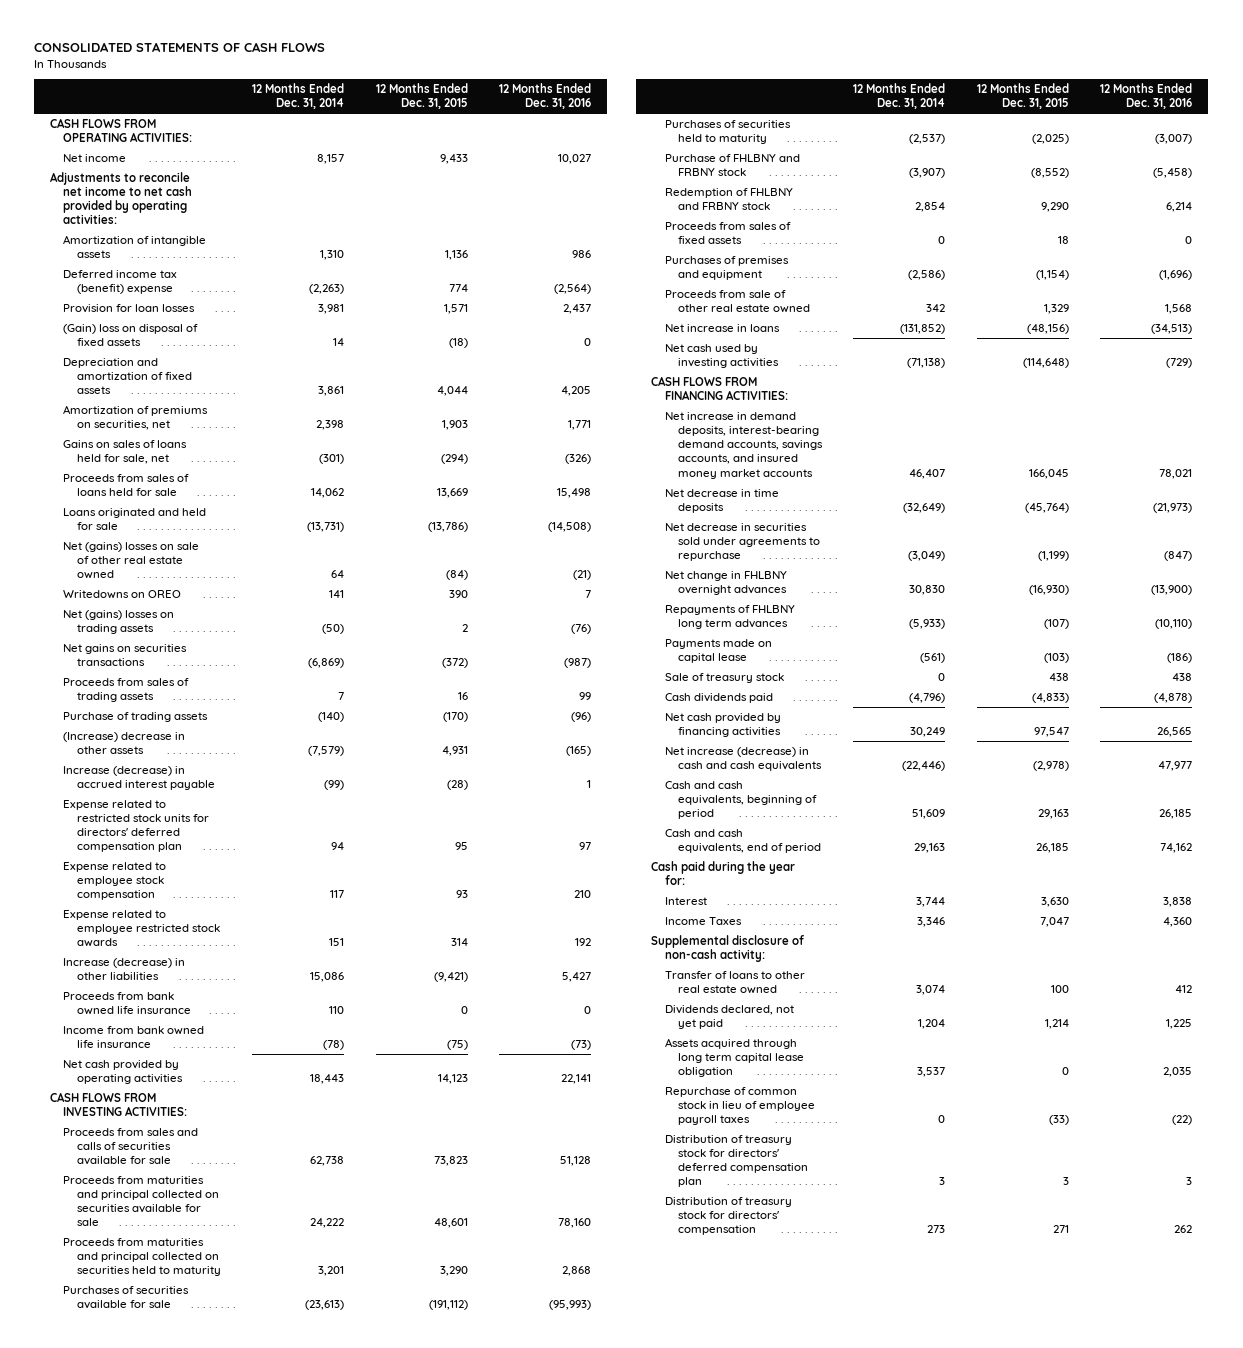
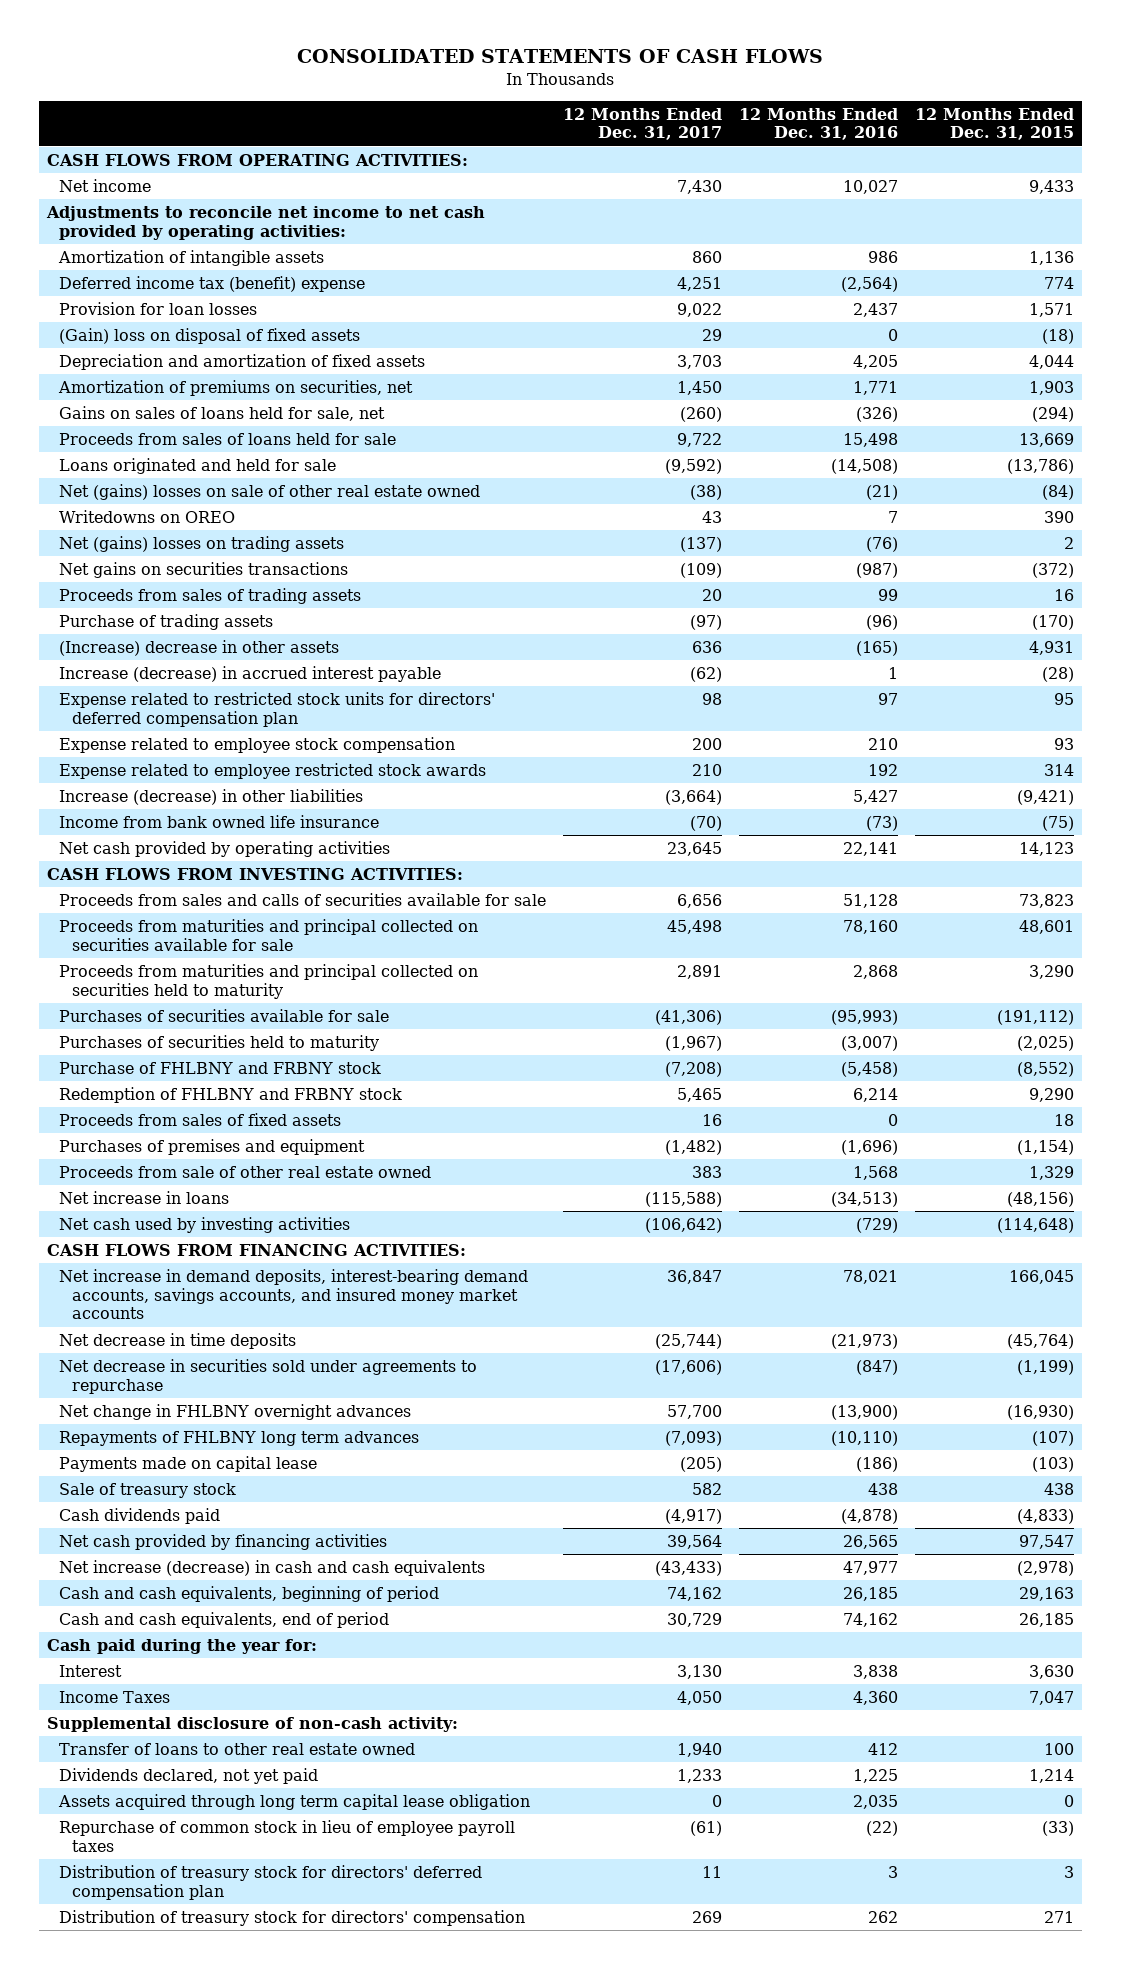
- | 12 Months Ended Dec. 31, 2014 | 12 Months Ended Dec. 31, 2015 | 12 Months Ended Dec. 31, 2016
+ | 12 Months Ended Dec. 31, 2017 | 12 Months Ended Dec. 31, 2016 | 12 Months Ended Dec. 31, 2015
- Proceeds from bank owned life insurance | 110 | 0 | 0

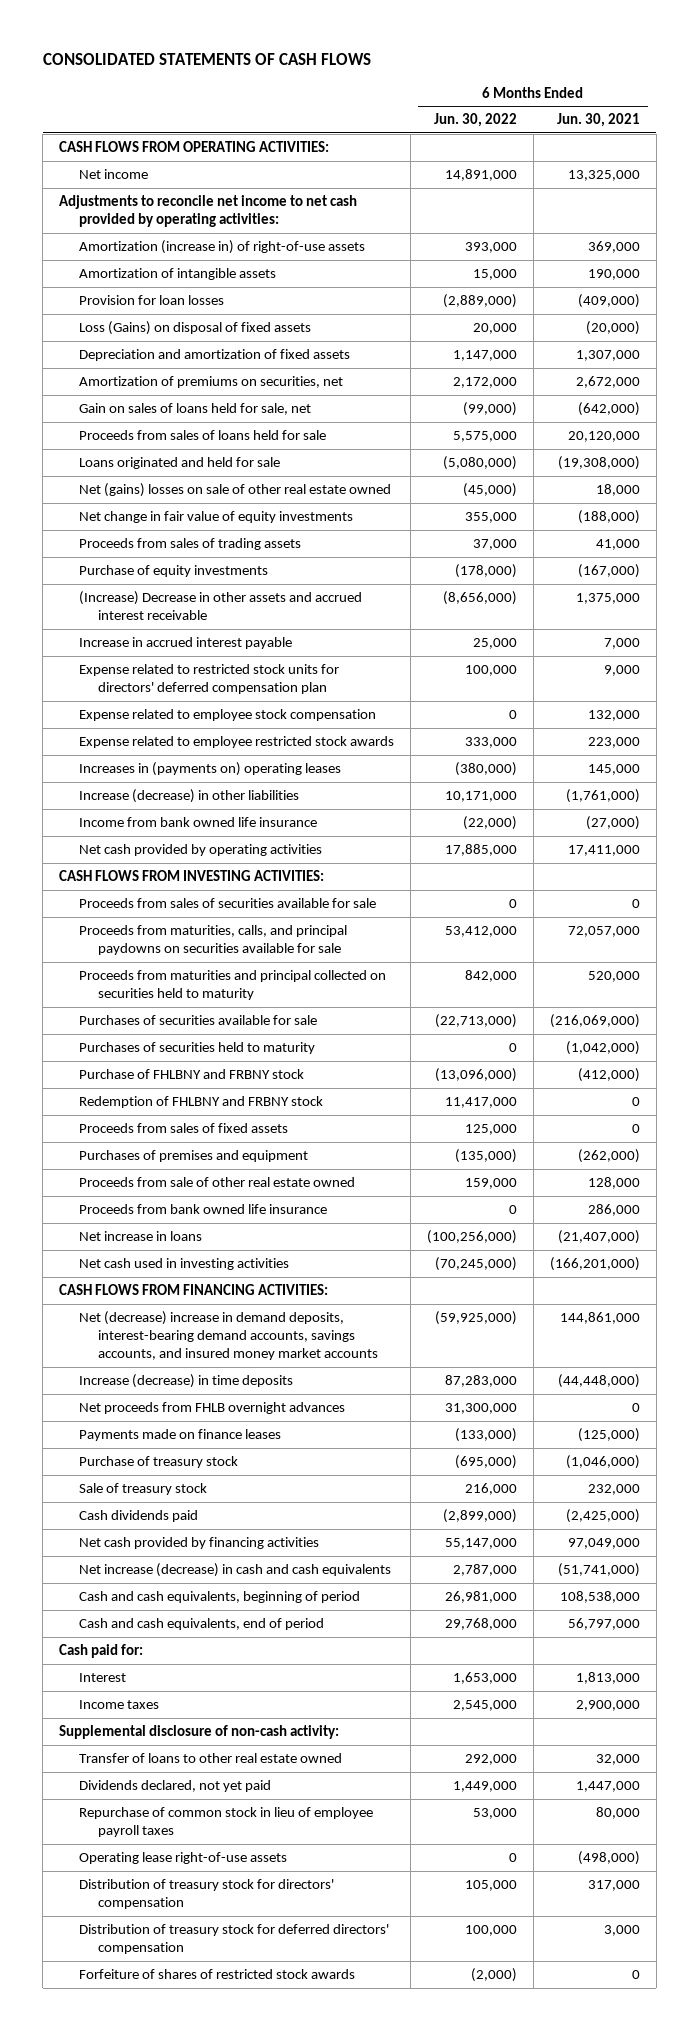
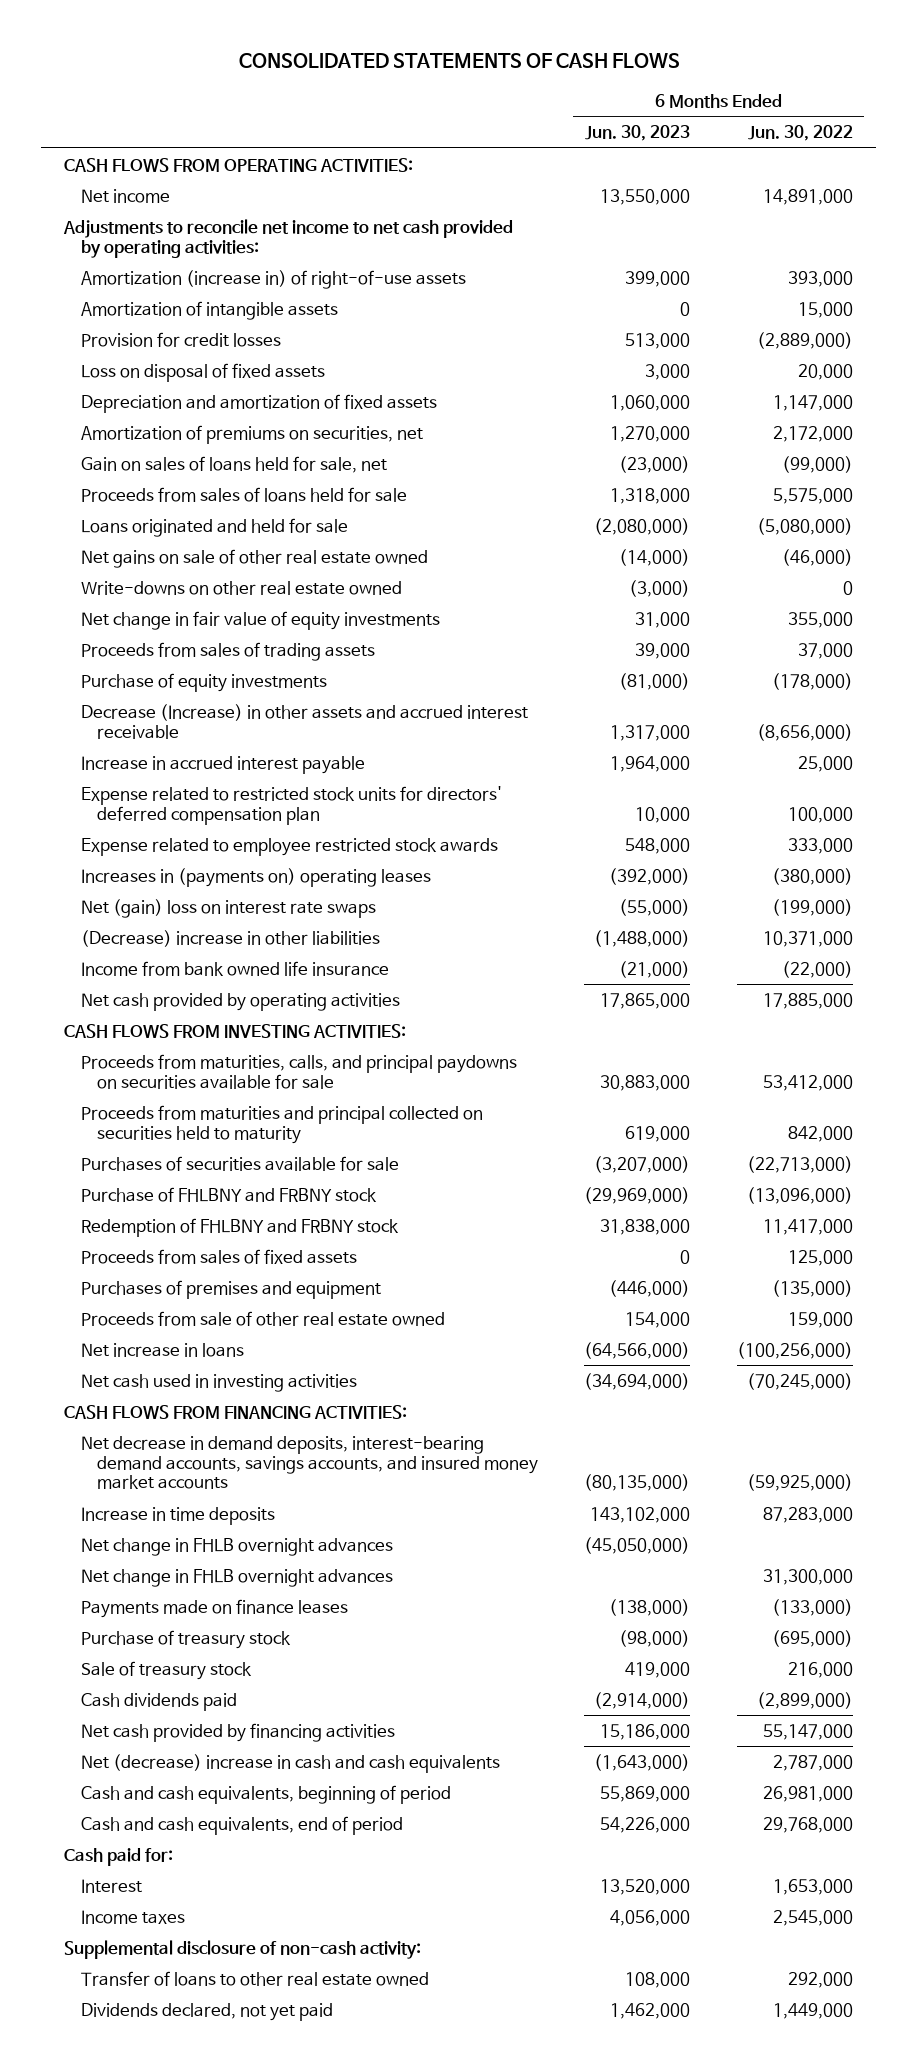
- | 6 Months Ended Jun. 30, 2022 | 6 Months Ended Jun. 30, 2021
+ | 6 Months Ended Jun. 30, 2023 | 6 Months Ended Jun. 30, 2022
- Provision for loan losses | (2,889,000) | (409,000)
- Loss (Gains) on disposal of fixed assets | 20,000 | (20,000)
+ Provision for credit losses | 513,000 | (2,889,000)
+ Loss on disposal of fixed assets | 3,000 | 20,000
- Net (gains) losses on sale of other real estate owned | (45,000) | 18,000
+ Net gains on sale of other real estate owned | (14,000) | (46,000)
+ Write-downs on other real estate owned | (3,000) | 0
- (Increase) Decrease in other assets and accrued interest receivable | (8,656,000) | 1,375,000
+ Decrease (Increase) in other assets and accrued interest receivable | 1,317,000 | (8,656,000)
- Expense related to employee stock compensation | 0 | 132,000
- Increase (decrease) in other liabilities | 10,171,000 | (1,761,000)
+ Net (gain) loss on interest rate swaps | (55,000) | (199,000)
+ (Decrease) increase in other liabilities | (1,488,000) | 10,371,000
- Proceeds from sales of securities available for sale | 0 | 0
- Purchases of securities held to maturity | 0 | (1,042,000)
- Proceeds from bank owned life insurance | 0 | 286,000
- Net (decrease) increase in demand deposits, interest-bearing demand accounts, savings accounts, and insured money market accounts | (59,925,000) | 144,861,000
- Increase (decrease) in time deposits | 87,283,000 | (44,448,000)
- Net proceeds from FHLB overnight advances | 31,300,000 | 0
+ Net decrease in demand deposits, interest-bearing demand accounts, savings accounts, and insured money market accounts | (80,135,000) | (59,925,000)
+ Increase in time deposits | 143,102,000 | 87,283,000
+ Net change in FHLB overnight advances | (45,050,000) |
+ Net change in FHLB overnight advances | | 31,300,000
- Net increase (decrease) in cash and cash equivalents | 2,787,000 | (51,741,000)
+ Net (decrease) increase in cash and cash equivalents | (1,643,000) | 2,787,000
- Repurchase of common stock in lieu of employee payroll taxes | 53,000 | 80,000
- Operating lease right-of-use assets | 0 | (498,000)
- Distribution of treasury stock for directors' compensation | 105,000 | 317,000
- Distribution of treasury stock for deferred directors' compensation | 100,000 | 3,000
- Forfeiture of shares of restricted stock awards | (2,000) | 0

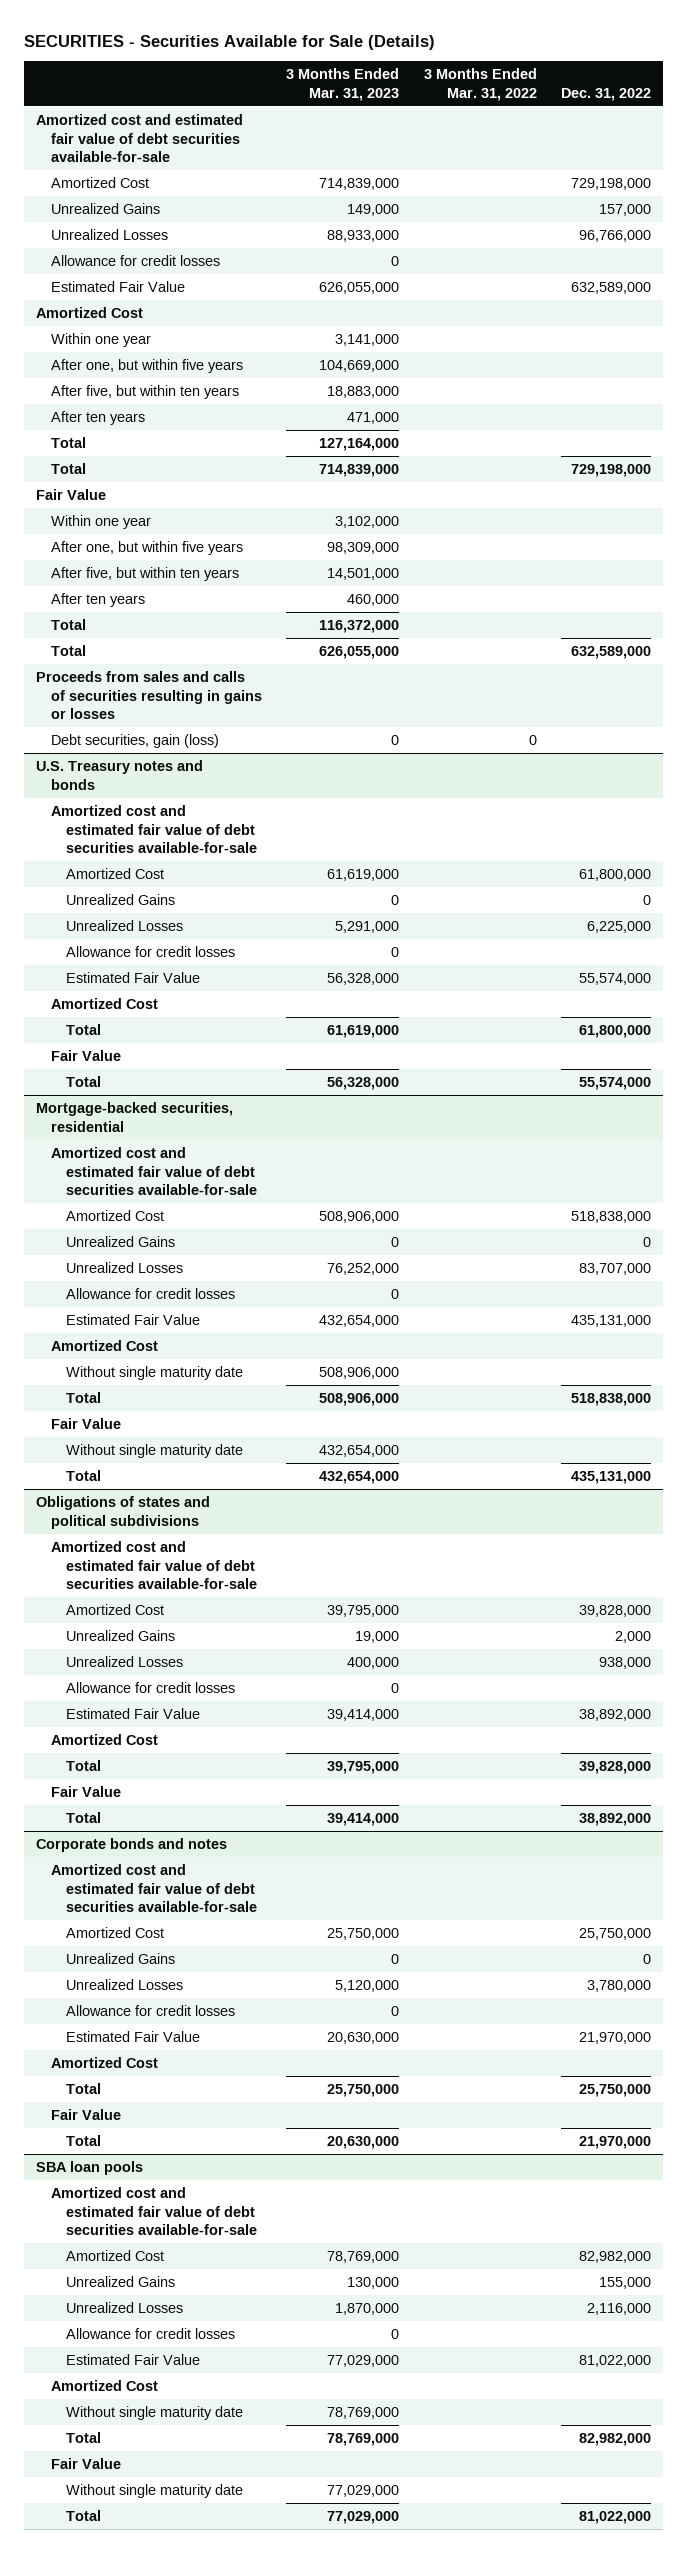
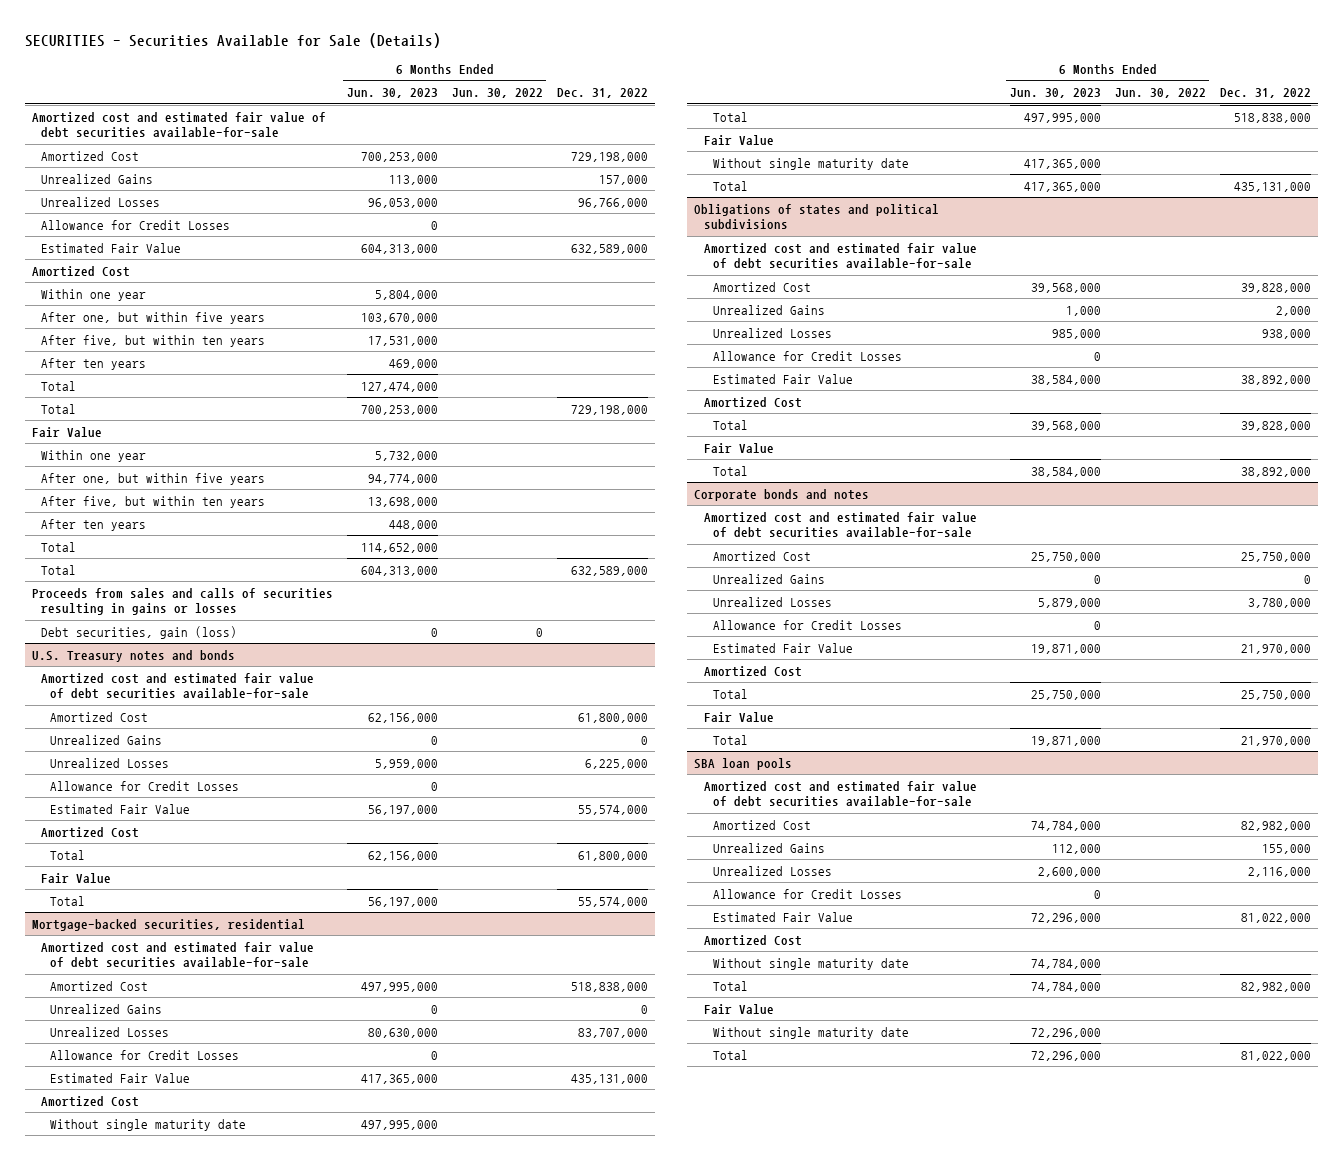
- | 3 Months Ended Mar. 31, 2023 | 3 Months Ended Mar. 31, 2022 | Dec. 31, 2022
+ | 6 Months Ended Jun. 30, 2023 | 6 Months Ended Jun. 30, 2022 | Dec. 31, 2022
- Allowance for credit losses | 0 | |
+ Allowance for Credit Losses | 0 | |
@ U.S. Treasury notes and bonds
- Allowance for credit losses | 0 | |
+ Allowance for Credit Losses | 0 | |
@ Mortgage-backed securities, residential
- Allowance for credit losses | 0 | |
+ Allowance for Credit Losses | 0 | |
@ Obligations of states and political subdivisions
- Allowance for credit losses | 0 | |
+ Allowance for Credit Losses | 0 | |
@ Corporate bonds and notes
- Allowance for credit losses | 0 | |
+ Allowance for Credit Losses | 0 | |
@ SBA loan pools
- Allowance for credit losses | 0 | |
+ Allowance for Credit Losses | 0 | |

